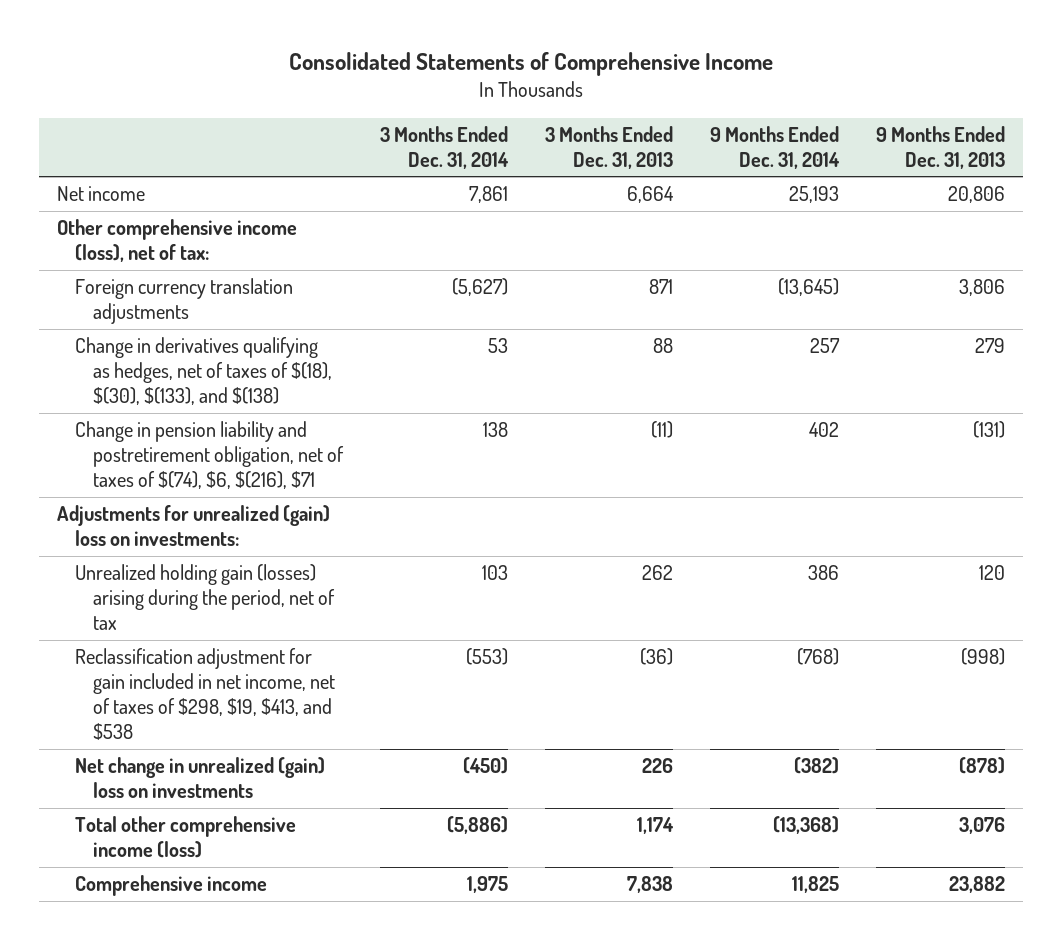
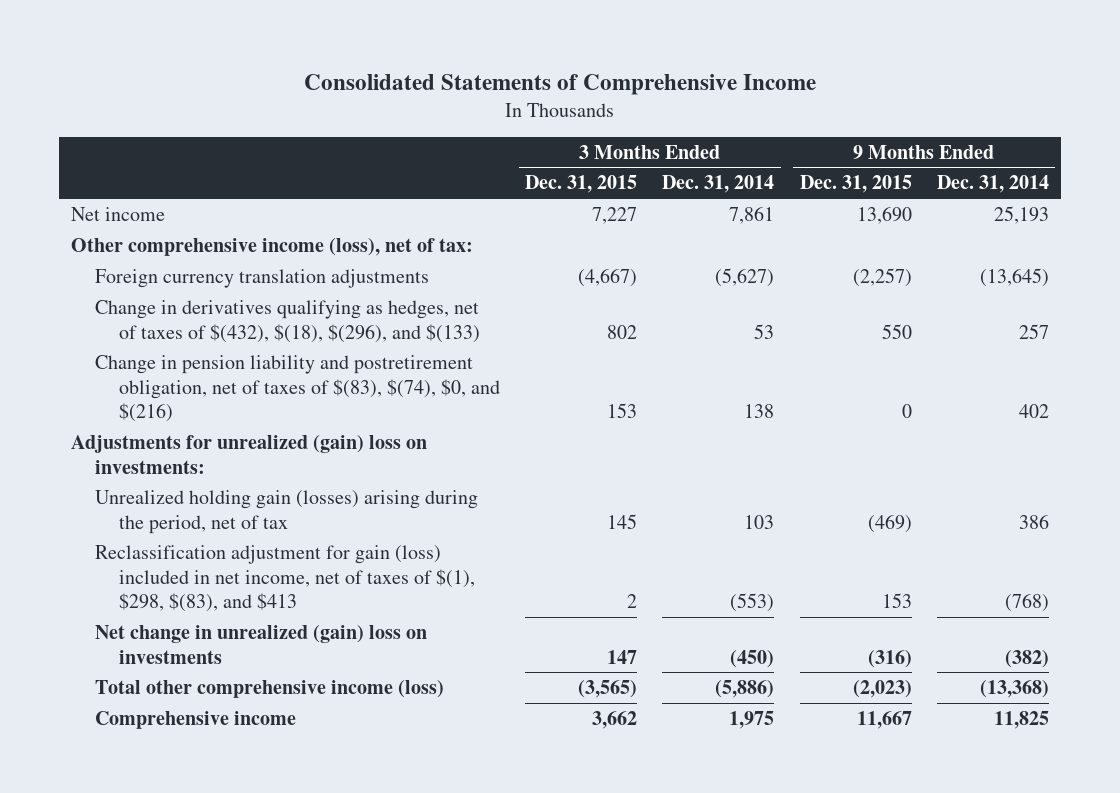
- | 3 Months Ended Dec. 31, 2014 | 3 Months Ended Dec. 31, 2013 | 9 Months Ended Dec. 31, 2014 | 9 Months Ended Dec. 31, 2013
+ | 3 Months Ended Dec. 31, 2015 | 3 Months Ended Dec. 31, 2014 | 9 Months Ended Dec. 31, 2015 | 9 Months Ended Dec. 31, 2014
- Change in derivatives qualifying as hedges, net of taxes of $(18), $(30), $(133), and $(138) | 53 | 88 | 257 | 279
- Change in pension liability and postretirement obligation, net of taxes of $(74), $6, $(216), $71 | 138 | (11) | 402 | (131)
+ Change in derivatives qualifying as hedges, net of taxes of $(432), $(18), $(296), and $(133) | 802 | 53 | 550 | 257
+ Change in pension liability and postretirement obligation, net of taxes of $(83), $(74), $0, and $(216) | 153 | 138 | 0 | 402
- Reclassification adjustment for gain included in net income, net of taxes of $298, $19, $413, and $538 | (553) | (36) | (768) | (998)
+ Reclassification adjustment for gain (loss) included in net income, net of taxes of $(1), $298, $(83), and $413 | 2 | (553) | 153 | (768)

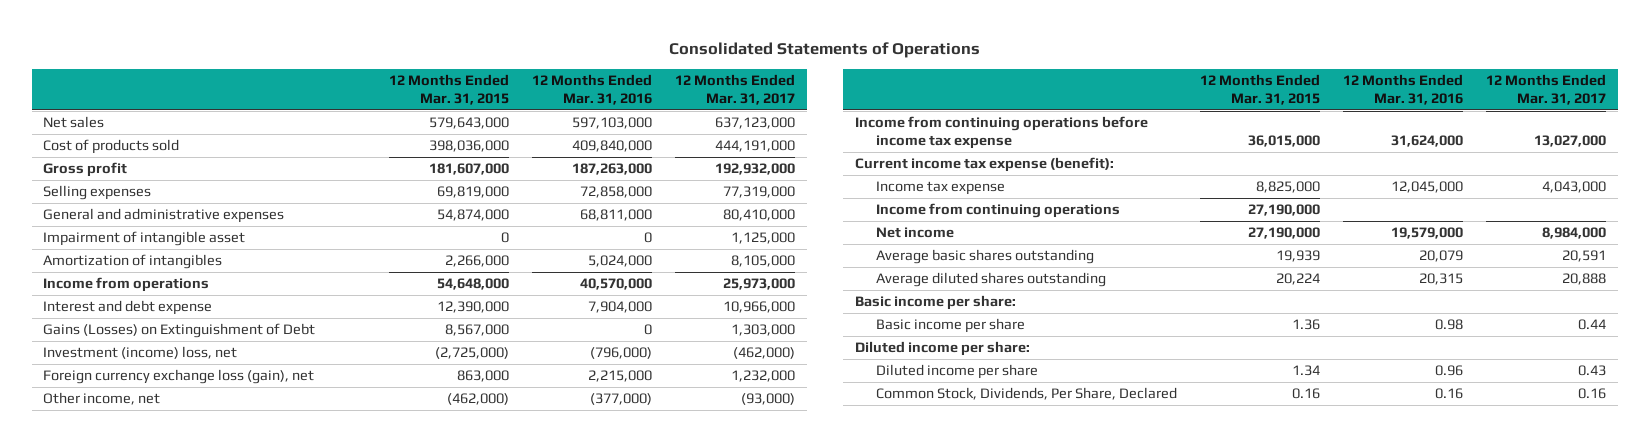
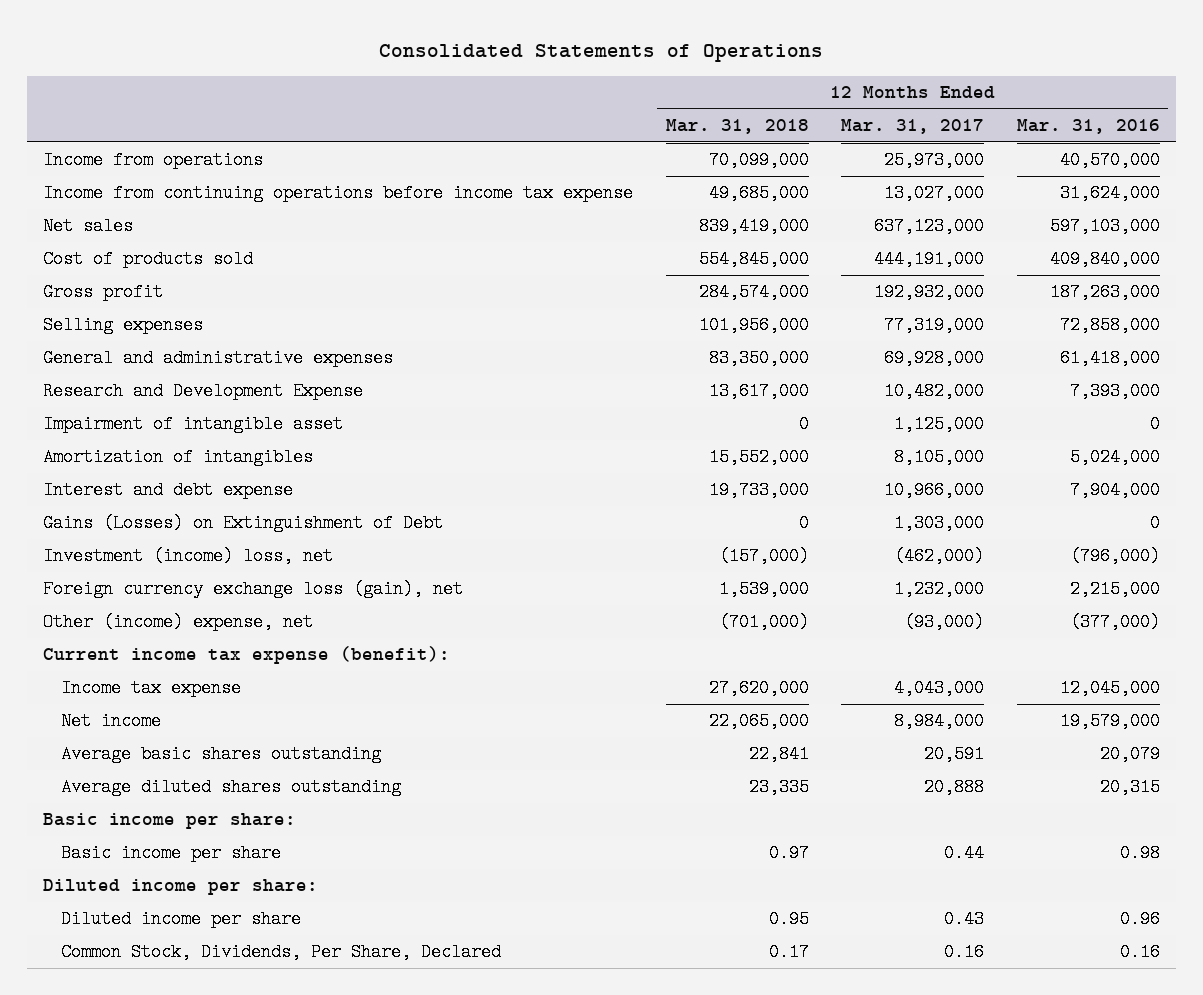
- | 12 Months Ended Mar. 31, 2015 | 12 Months Ended Mar. 31, 2016 | 12 Months Ended Mar. 31, 2017
+ | 12 Months Ended Mar. 31, 2018 | 12 Months Ended Mar. 31, 2017 | 12 Months Ended Mar. 31, 2016
moved up: Income from operations | 70,099,000 | 25,973,000 | 40,570,000
moved up: Income from continuing operations before income tax expense | 49,685,000 | 13,027,000 | 31,624,000
- General and administrative expenses | 54,874,000 | 68,811,000 | 80,410,000
+ General and administrative expenses | 83,350,000 | 69,928,000 | 61,418,000
+ Research and Development Expense | 13,617,000 | 10,482,000 | 7,393,000
- Other income, net | (462,000) | (377,000) | (93,000)
+ Other (income) expense, net | (701,000) | (93,000) | (377,000)
- Income from continuing operations | 27,190,000 | |

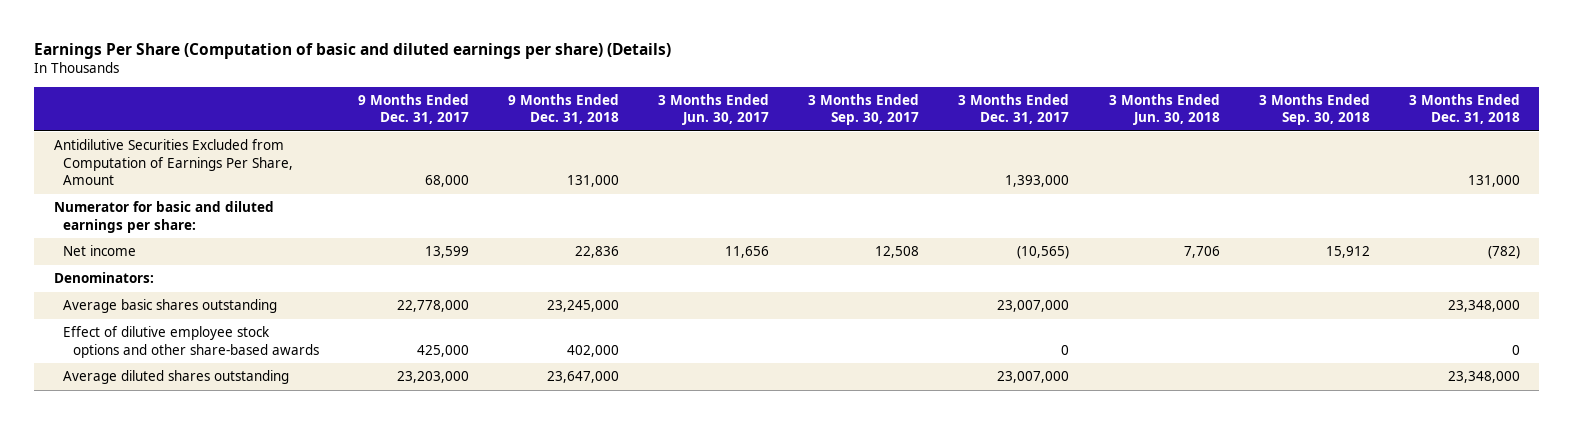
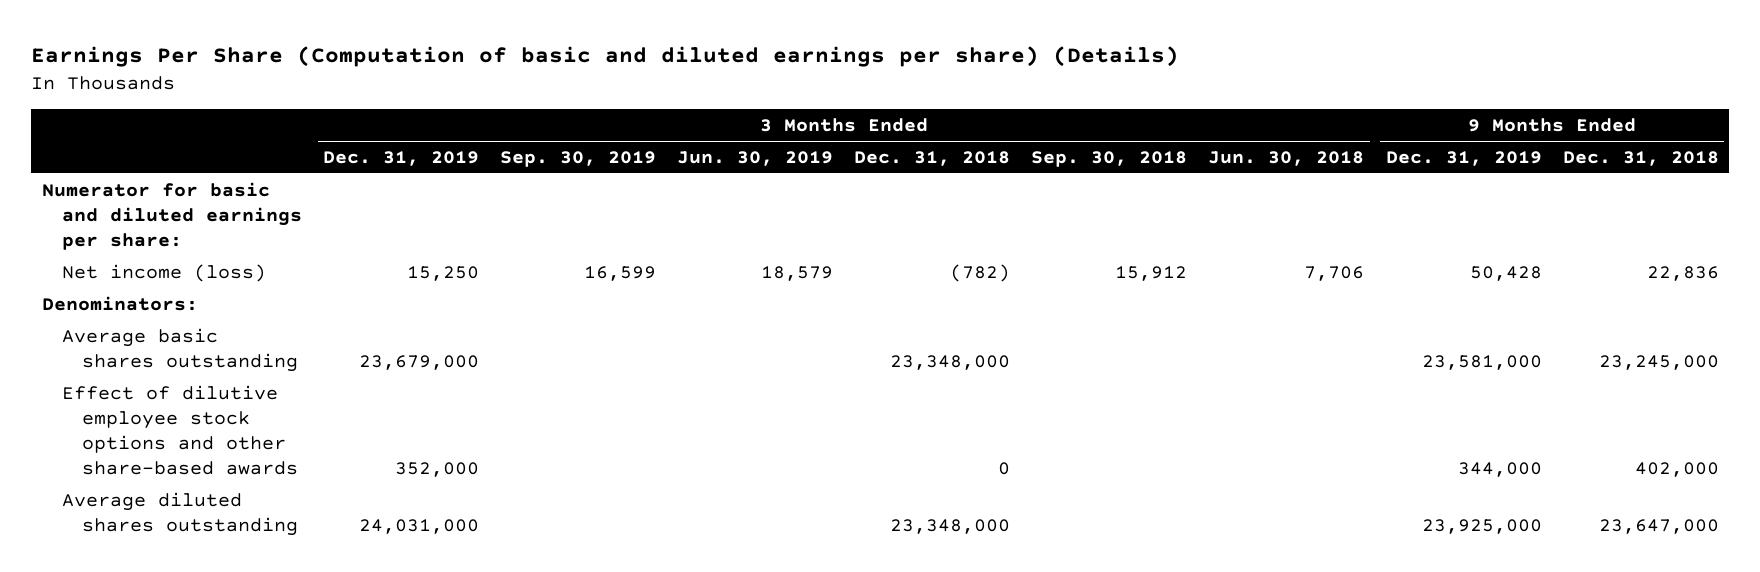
- | 9 Months Ended Dec. 31, 2017 | 9 Months Ended Dec. 31, 2018 | 3 Months Ended Jun. 30, 2017 | 3 Months Ended Sep. 30, 2017 | 3 Months Ended Dec. 31, 2017 | 3 Months Ended Jun. 30, 2018 | 3 Months Ended Sep. 30, 2018 | 3 Months Ended Dec. 31, 2018
+ | 3 Months Ended Dec. 31, 2019 | 3 Months Ended Sep. 30, 2019 | 3 Months Ended Jun. 30, 2019 | 3 Months Ended Dec. 31, 2018 | 3 Months Ended Sep. 30, 2018 | 3 Months Ended Jun. 30, 2018 | 9 Months Ended Dec. 31, 2019 | 9 Months Ended Dec. 31, 2018
- Antidilutive Securities Excluded from Computation of Earnings Per Share, Amount | 68,000 | 131,000 | | | 1,393,000 | | | 131,000
- Net income | 13,599 | 22,836 | 11,656 | 12,508 | (10,565) | 7,706 | 15,912 | (782)
+ Net income (loss) | 15,250 | 16,599 | 18,579 | (782) | 15,912 | 7,706 | 50,428 | 22,836

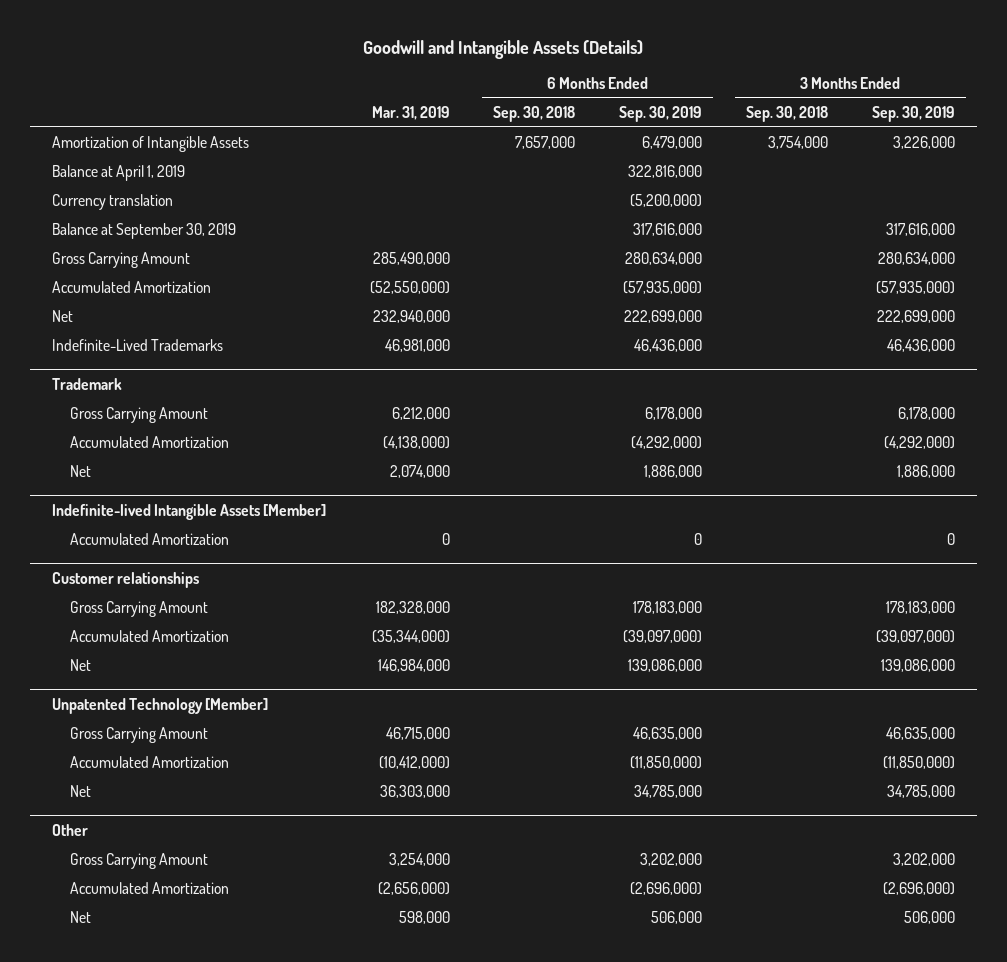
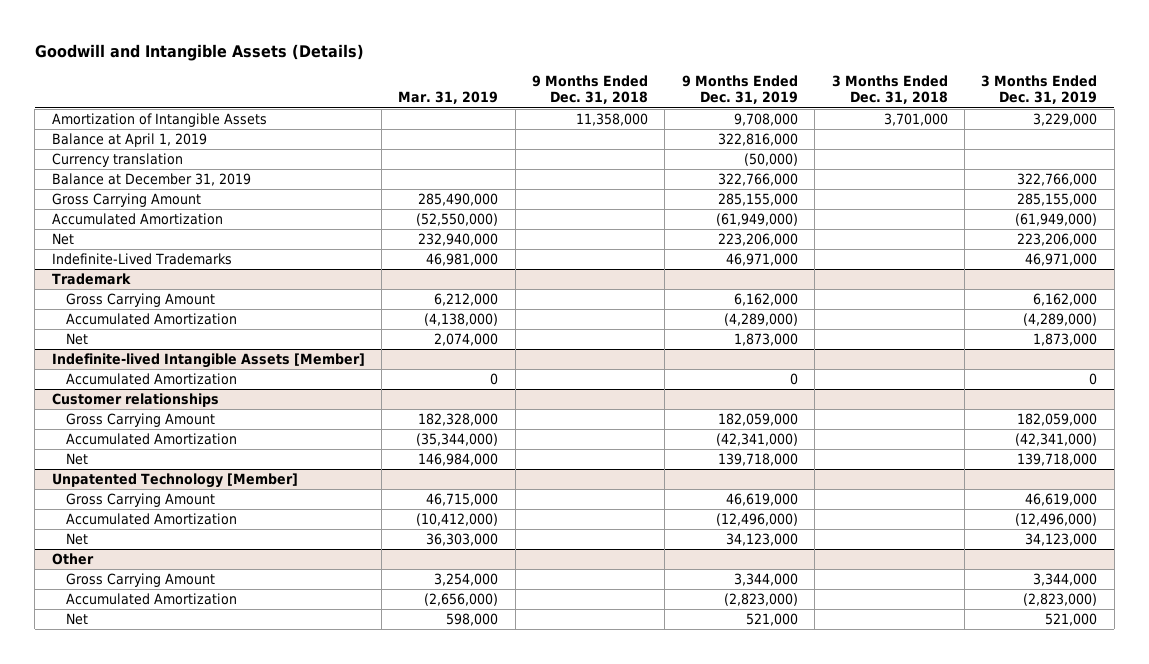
- | Mar. 31, 2019 | 6 Months Ended Sep. 30, 2018 | 6 Months Ended Sep. 30, 2019 | 3 Months Ended Sep. 30, 2018 | 3 Months Ended Sep. 30, 2019
+ | Mar. 31, 2019 | 9 Months Ended Dec. 31, 2018 | 9 Months Ended Dec. 31, 2019 | 3 Months Ended Dec. 31, 2018 | 3 Months Ended Dec. 31, 2019
- Balance at September 30, 2019 | | | 317,616,000 | | 317,616,000
+ Balance at December 31, 2019 | | | 322,766,000 | | 322,766,000

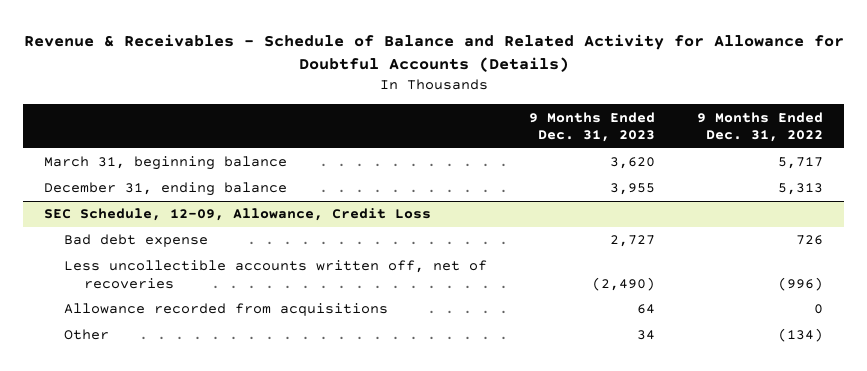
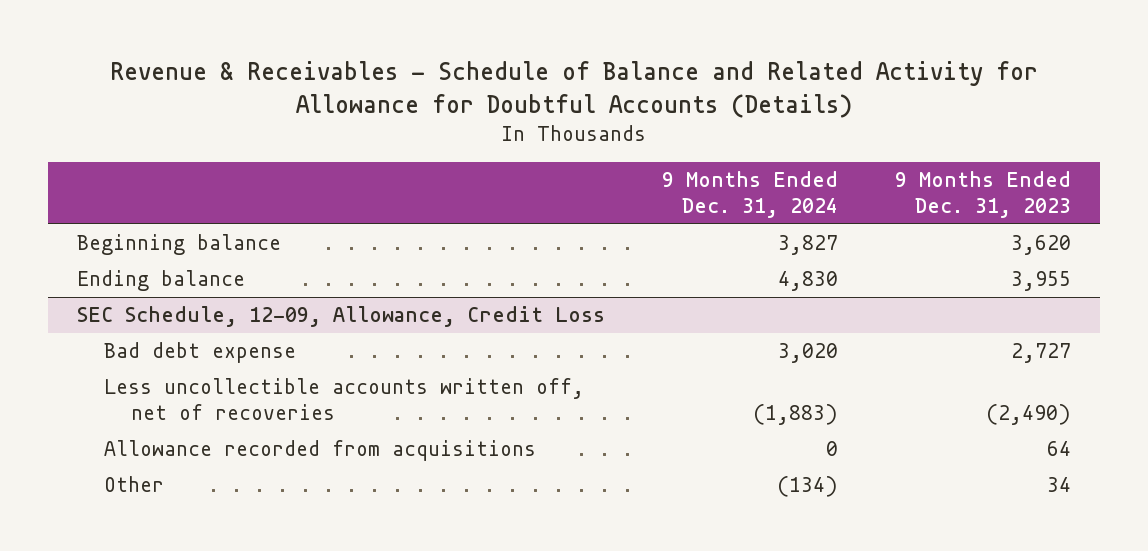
- | 9 Months Ended Dec. 31, 2023 | 9 Months Ended Dec. 31, 2022
+ | 9 Months Ended Dec. 31, 2024 | 9 Months Ended Dec. 31, 2023
- March 31, beginning balance | 3,620 | 5,717
- December 31, ending balance | 3,955 | 5,313
+ Beginning balance | 3,827 | 3,620
+ Ending balance | 4,830 | 3,955

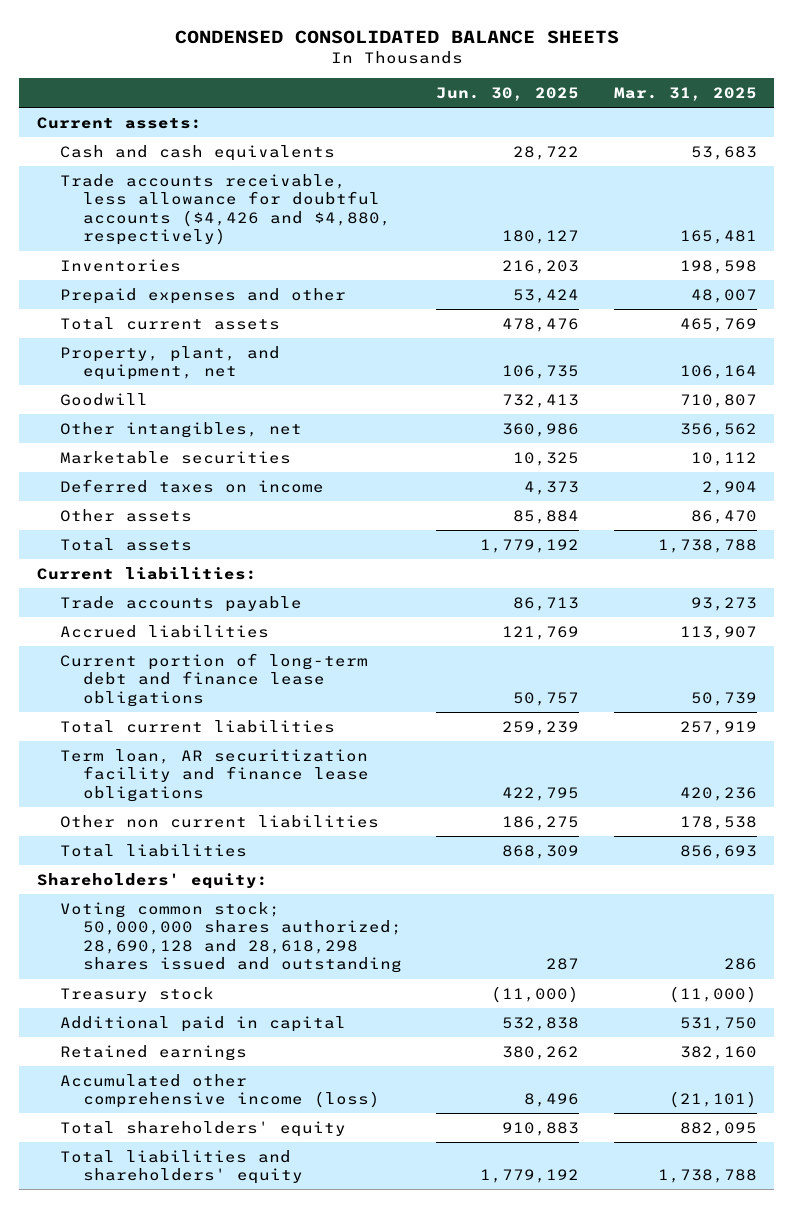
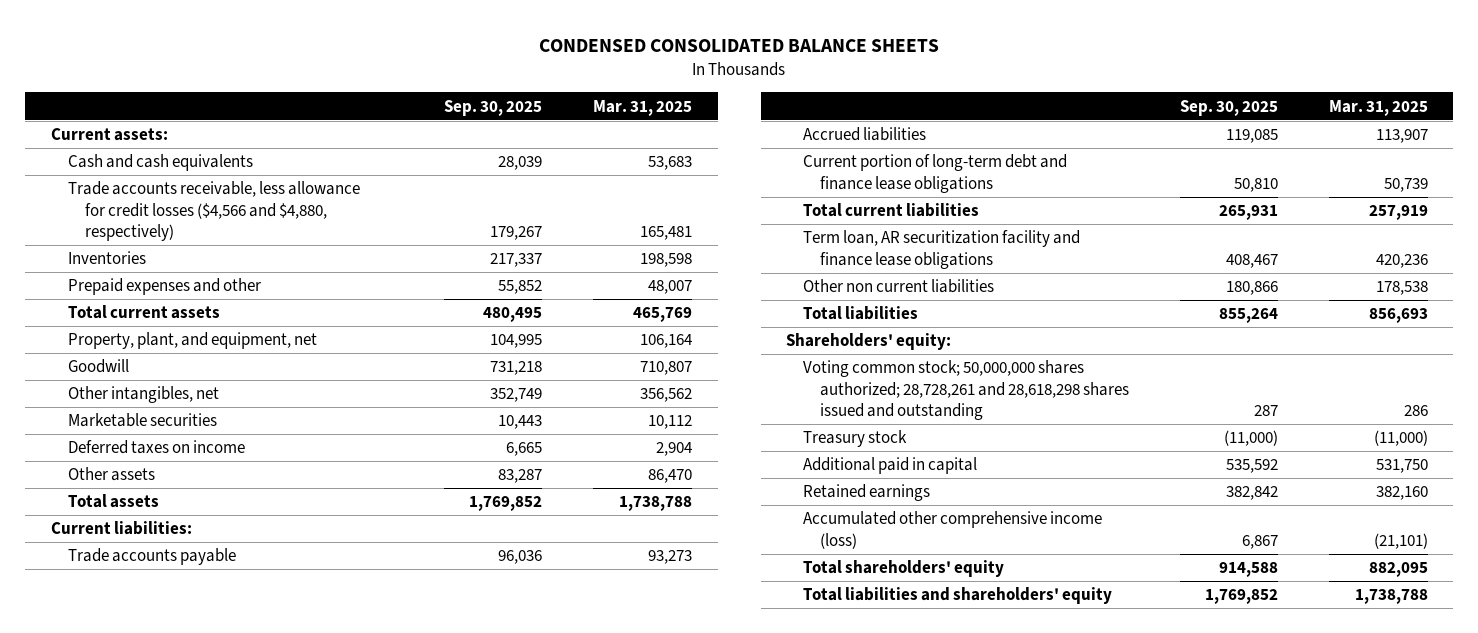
- | Jun. 30, 2025 | Mar. 31, 2025
+ | Sep. 30, 2025 | Mar. 31, 2025
- Trade accounts receivable, less allowance for doubtful accounts ($4,426 and $4,880, respectively) | 180,127 | 165,481
+ Trade accounts receivable, less allowance for credit losses ($4,566 and $4,880, respectively) | 179,267 | 165,481
- Voting common stock; 50,000,000 shares authorized; 28,690,128 and 28,618,298 shares issued and outstanding | 287 | 286
+ Voting common stock; 50,000,000 shares authorized; 28,728,261 and 28,618,298 shares issued and outstanding | 287 | 286

